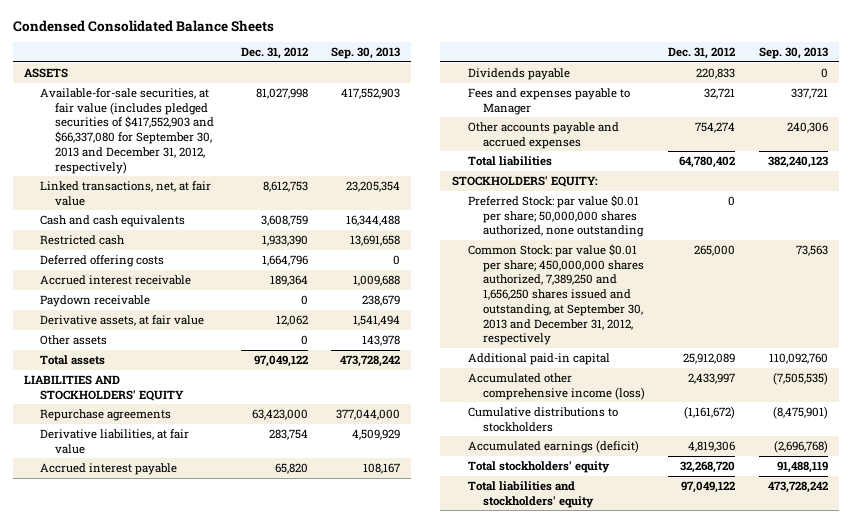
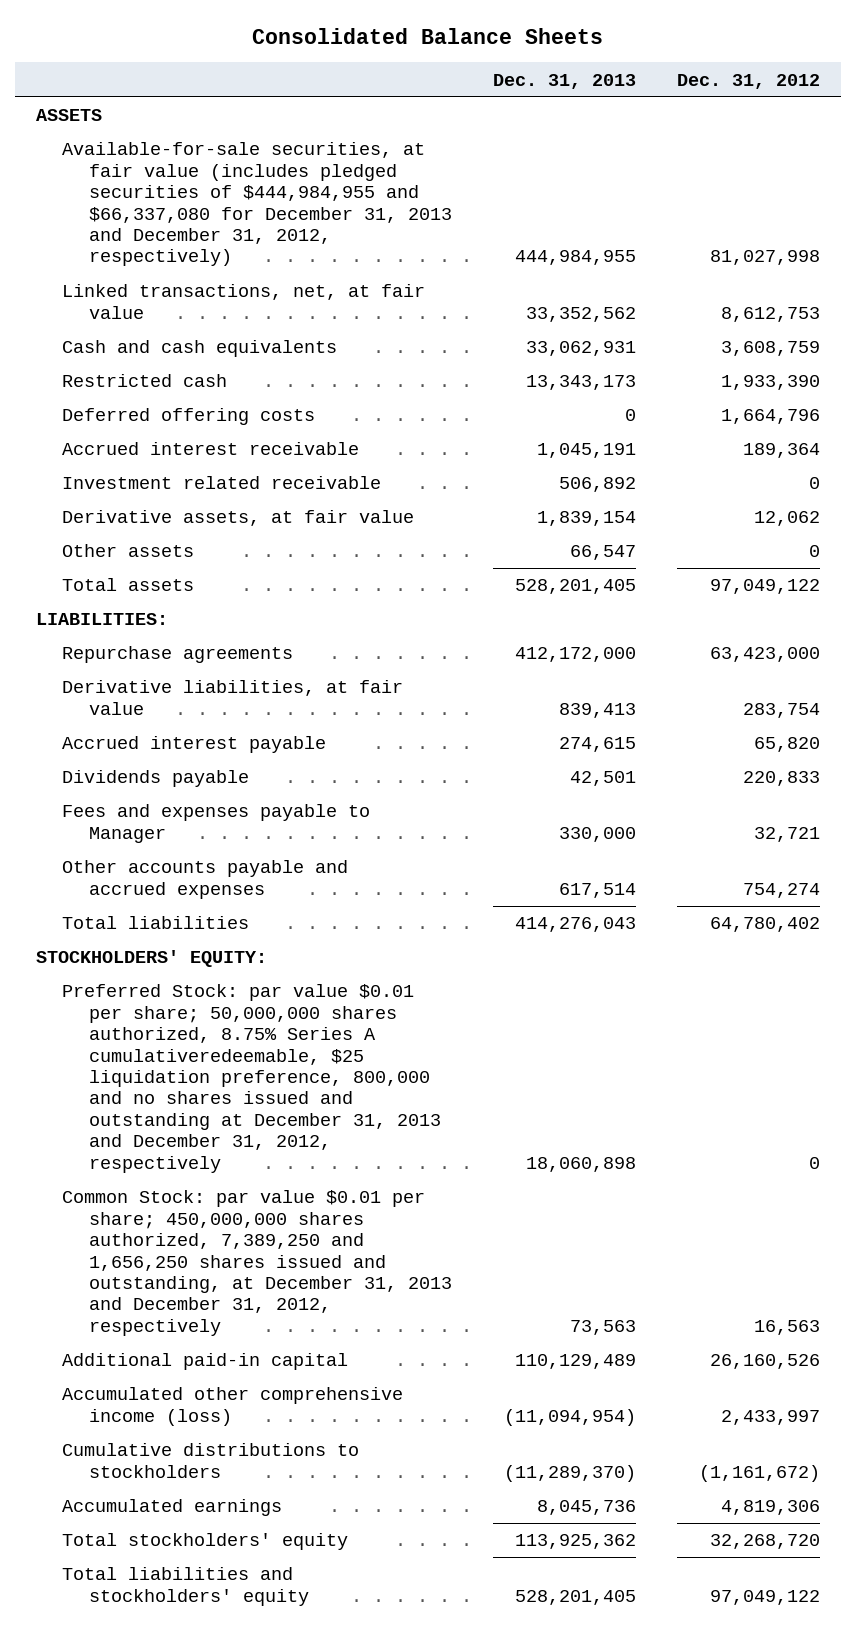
- Condensed Consolidated Balance Sheets
+ Consolidated Balance Sheets
- | Dec. 31, 2012 | Sep. 30, 2013
+ | Dec. 31, 2013 | Dec. 31, 2012
- Available-for-sale securities, at fair value (includes pledged securities of $417,552,903 and $66,337,080 for September 30, 2013 and December 31, 2012, respectively) | 81,027,998 | 417,552,903
+ Available-for-sale securities, at fair value (includes pledged securities of $444,984,955 and $66,337,080 for December 31, 2013 and December 31, 2012, respectively) | 444,984,955 | 81,027,998
- Paydown receivable | 0 | 238,679
+ Investment related receivable | 506,892 | 0
- LIABILITIES AND STOCKHOLDERS' EQUITY
+ LIABILITIES:
- Preferred Stock: par value $0.01 per share; 50,000,000 shares authorized, none outstanding | 0 |
- Common Stock: par value $0.01 per share; 450,000,000 shares authorized, 7,389,250 and 1,656,250 shares issued and outstanding, at September 30, 2013 and December 31, 2012, respectively | 265,000 | 73,563
- Additional paid-in capital | 25,912,089 | 110,092,760
+ Preferred Stock: par value $0.01 per share; 50,000,000 shares authorized, 8.75% Series A cumulativeredeemable, $25 liquidation preference, 800,000 and no shares issued and outstanding at December 31, 2013 and December 31, 2012, respectively | 18,060,898 | 0
+ Common Stock: par value $0.01 per share; 450,000,000 shares authorized, 7,389,250 and 1,656,250 shares issued and outstanding, at December 31, 2013 and December 31, 2012, respectively | 73,563 | 16,563
+ Additional paid-in capital | 110,129,489 | 26,160,526
- Accumulated earnings (deficit) | 4,819,306 | (2,696,768)
+ Accumulated earnings | 8,045,736 | 4,819,306

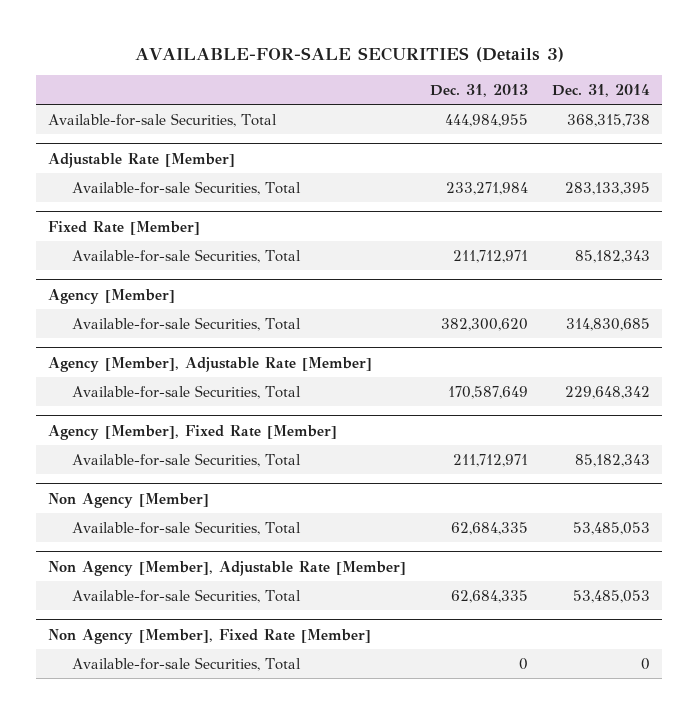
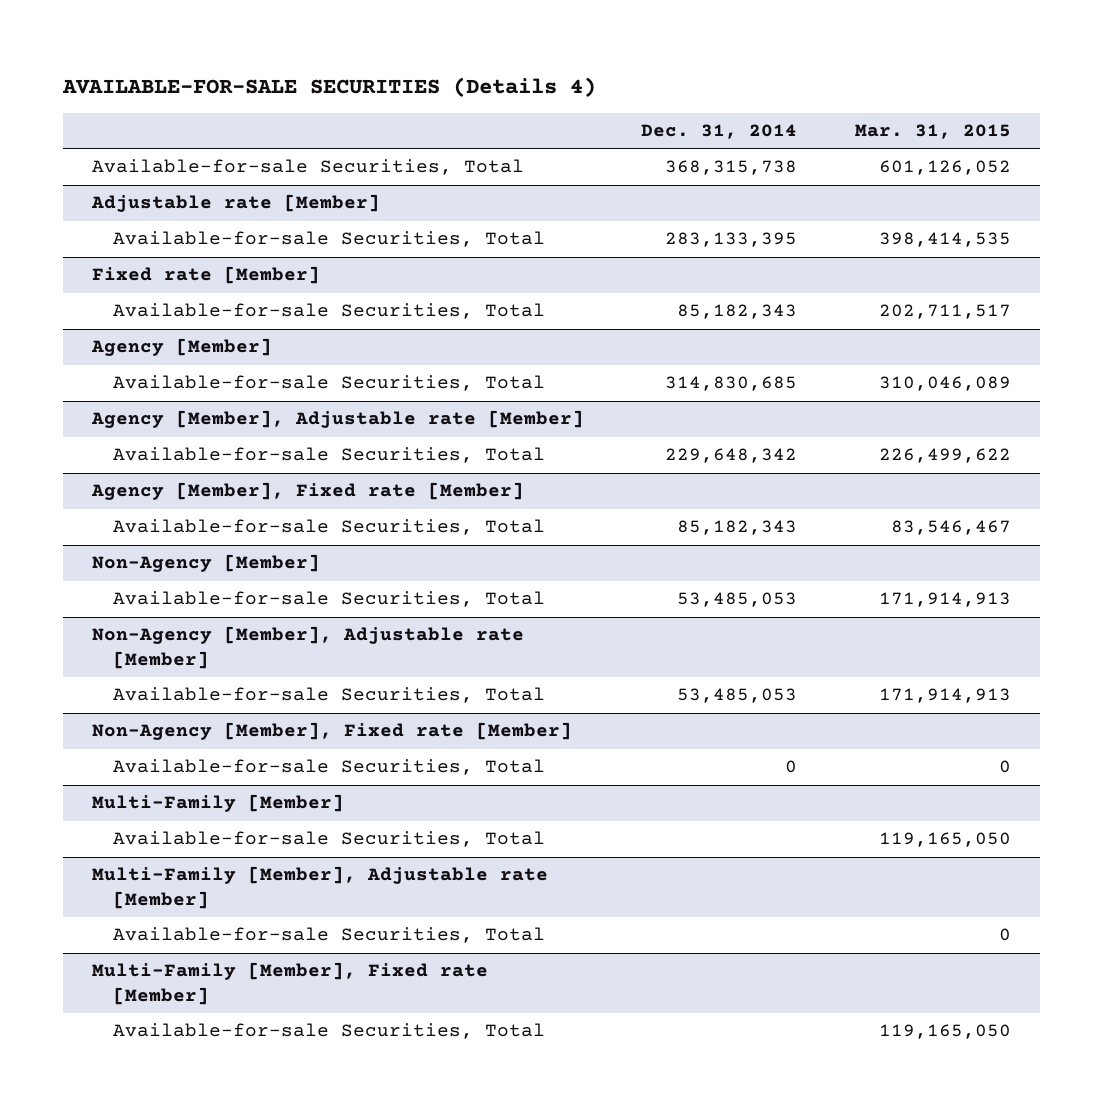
- AVAILABLE-FOR-SALE SECURITIES (Details 3)
+ AVAILABLE-FOR-SALE SECURITIES (Details 4)
- | Dec. 31, 2013 | Dec. 31, 2014
+ | Dec. 31, 2014 | Mar. 31, 2015
- Adjustable Rate [Member]
+ Adjustable rate [Member]
- Fixed Rate [Member]
+ Fixed rate [Member]
- Agency [Member], Adjustable Rate [Member]
+ Agency [Member], Adjustable rate [Member]
- Agency [Member], Fixed Rate [Member]
+ Agency [Member], Fixed rate [Member]
- Non Agency [Member]
+ Non-Agency [Member]
- Non Agency [Member], Adjustable Rate [Member]
+ Non-Agency [Member], Adjustable rate [Member]
- Non Agency [Member], Fixed Rate [Member]
+ Non-Agency [Member], Fixed rate [Member]
+ Multi-Family [Member]
+ Available-for-sale Securities, Total | | 119,165,050
+ Multi-Family [Member], Adjustable rate [Member]
+ Available-for-sale Securities, Total | | 0
+ Multi-Family [Member], Fixed rate [Member]
+ Available-for-sale Securities, Total | | 119,165,050

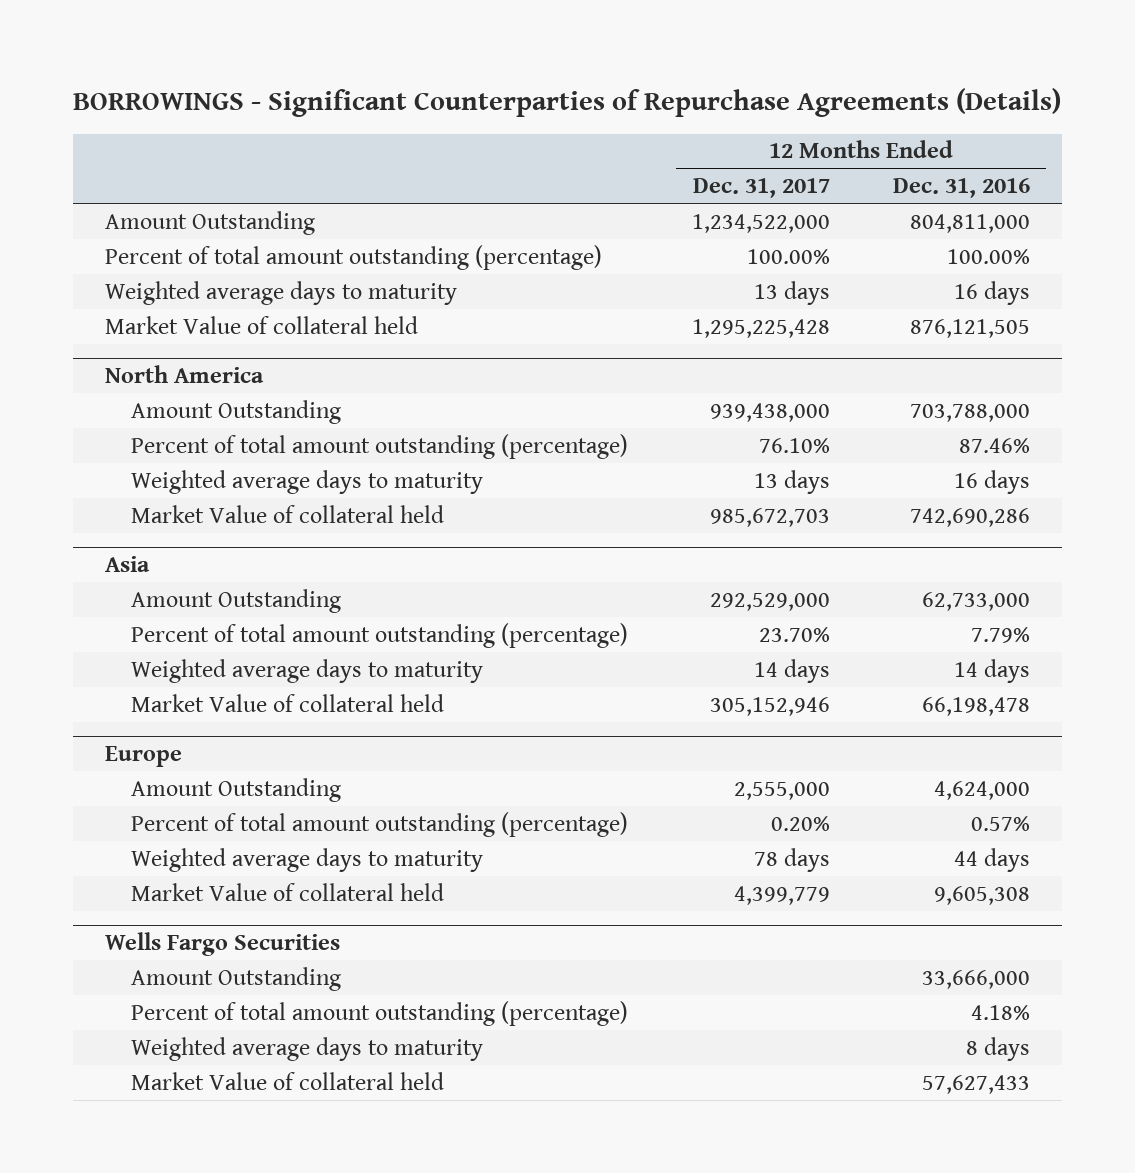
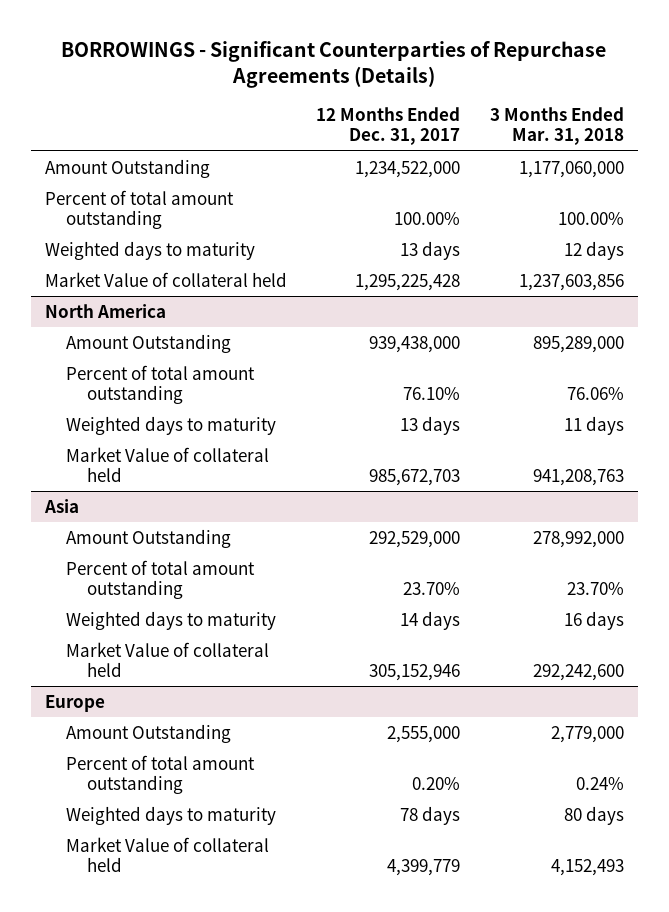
- | 12 Months Ended Dec. 31, 2017 | 12 Months Ended Dec. 31, 2016
+ | 12 Months Ended Dec. 31, 2017 | 3 Months Ended Mar. 31, 2018
- Percent of total amount outstanding (percentage) | 100.00% | 100.00%
- Weighted average days to maturity | 13 days | 16 days
+ Percent of total amount outstanding | 100.00% | 100.00%
+ Weighted days to maturity | 13 days | 12 days
@ North America
- Percent of total amount outstanding (percentage) | 76.10% | 87.46%
- Weighted average days to maturity | 13 days | 16 days
+ Percent of total amount outstanding | 76.10% | 76.06%
+ Weighted days to maturity | 13 days | 11 days
@ Asia
- Percent of total amount outstanding (percentage) | 23.70% | 7.79%
- Weighted average days to maturity | 14 days | 14 days
+ Percent of total amount outstanding | 23.70% | 23.70%
+ Weighted days to maturity | 14 days | 16 days
@ Europe
- Percent of total amount outstanding (percentage) | 0.20% | 0.57%
- Weighted average days to maturity | 78 days | 44 days
+ Percent of total amount outstanding | 0.20% | 0.24%
+ Weighted days to maturity | 78 days | 80 days
- Wells Fargo Securities
- Amount Outstanding | | 33,666,000
- Percent of total amount outstanding (percentage) | | 4.18%
- Weighted average days to maturity | | 8 days
- Market Value of collateral held | | 57,627,433

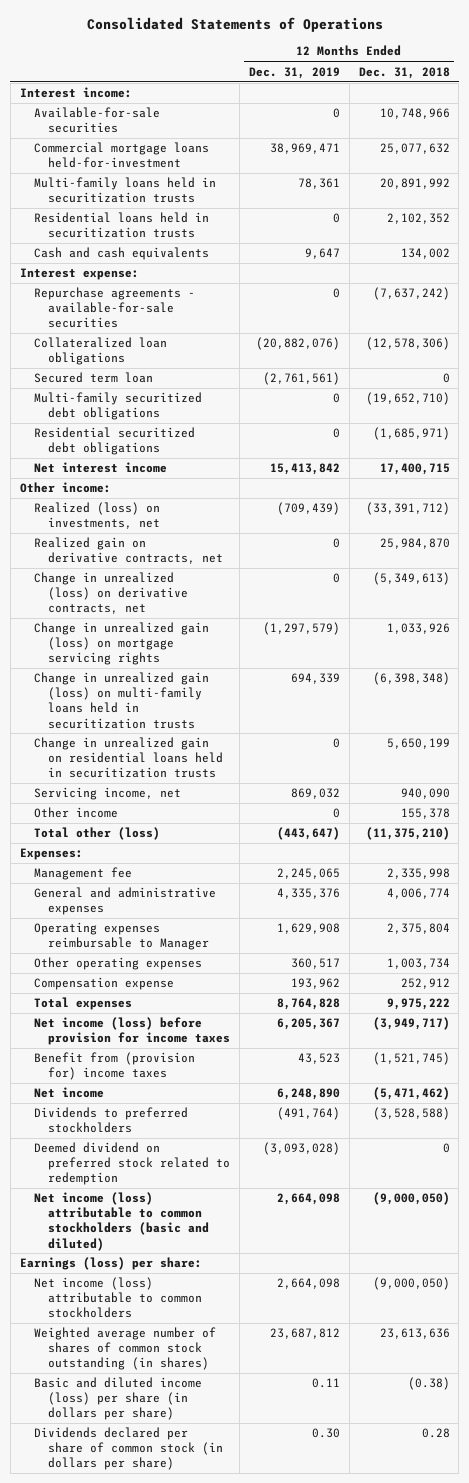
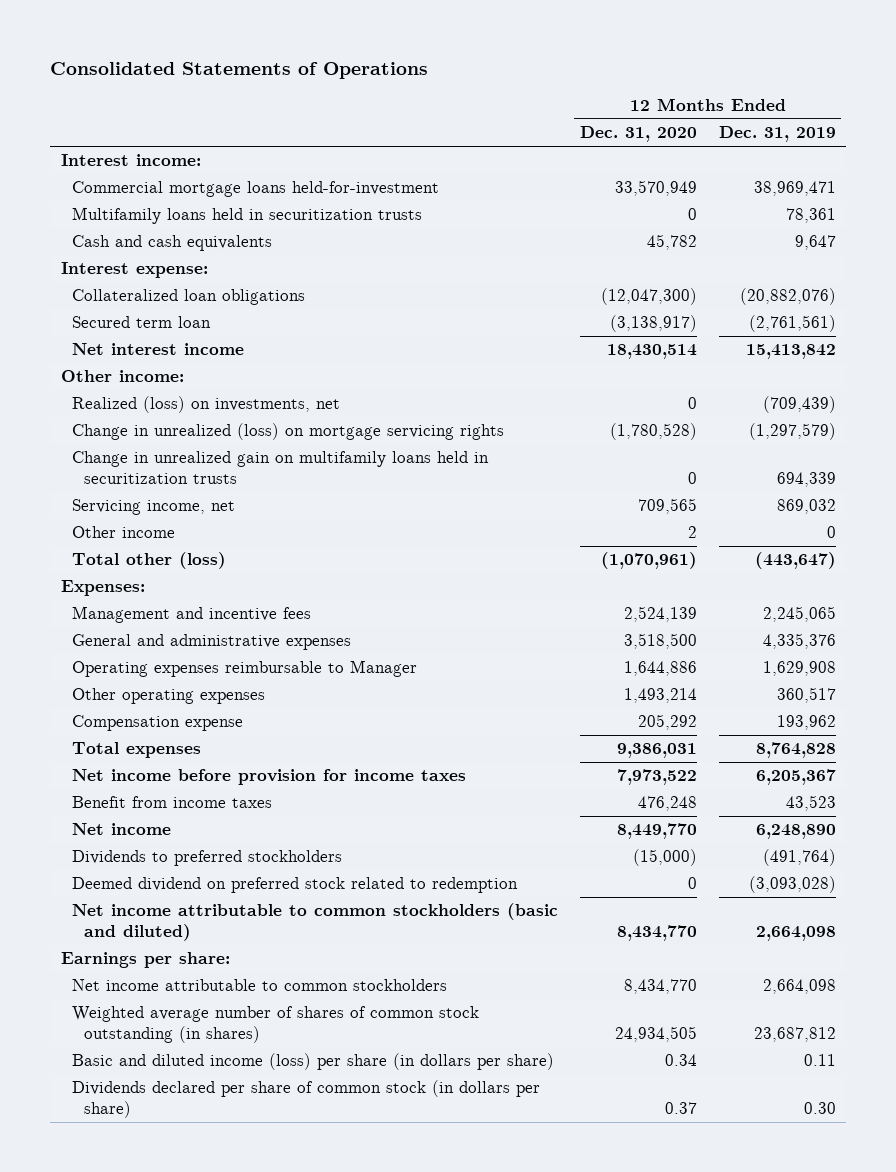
- | 12 Months Ended Dec. 31, 2019 | 12 Months Ended Dec. 31, 2018
+ | 12 Months Ended Dec. 31, 2020 | 12 Months Ended Dec. 31, 2019
- Available-for-sale securities | 0 | 10,748,966
- Multi-family loans held in securitization trusts | 78,361 | 20,891,992
- Residential loans held in securitization trusts | 0 | 2,102,352
+ Multifamily loans held in securitization trusts | 0 | 78,361
- Repurchase agreements - available-for-sale securities | 0 | (7,637,242)
- Multi-family securitized debt obligations | 0 | (19,652,710)
- Residential securitized debt obligations | 0 | (1,685,971)
- Realized gain on derivative contracts, net | 0 | 25,984,870
- Change in unrealized (loss) on derivative contracts, net | 0 | (5,349,613)
- Change in unrealized gain (loss) on mortgage servicing rights | (1,297,579) | 1,033,926
- Change in unrealized gain (loss) on multi-family loans held in securitization trusts | 694,339 | (6,398,348)
- Change in unrealized gain on residential loans held in securitization trusts | 0 | 5,650,199
+ Change in unrealized (loss) on mortgage servicing rights | (1,780,528) | (1,297,579)
+ Change in unrealized gain on multifamily loans held in securitization trusts | 0 | 694,339
- Management fee | 2,245,065 | 2,335,998
+ Management and incentive fees | 2,524,139 | 2,245,065
- Net income (loss) before provision for income taxes | 6,205,367 | (3,949,717)
- Benefit from (provision for) income taxes | 43,523 | (1,521,745)
+ Net income before provision for income taxes | 7,973,522 | 6,205,367
+ Benefit from income taxes | 476,248 | 43,523
- Net income (loss) attributable to common stockholders (basic and diluted) | 2,664,098 | (9,000,050)
- Earnings (loss) per share:
- Net income (loss) attributable to common stockholders | 2,664,098 | (9,000,050)
+ Net income attributable to common stockholders (basic and diluted) | 8,434,770 | 2,664,098
+ Earnings per share:
+ Net income attributable to common stockholders | 8,434,770 | 2,664,098

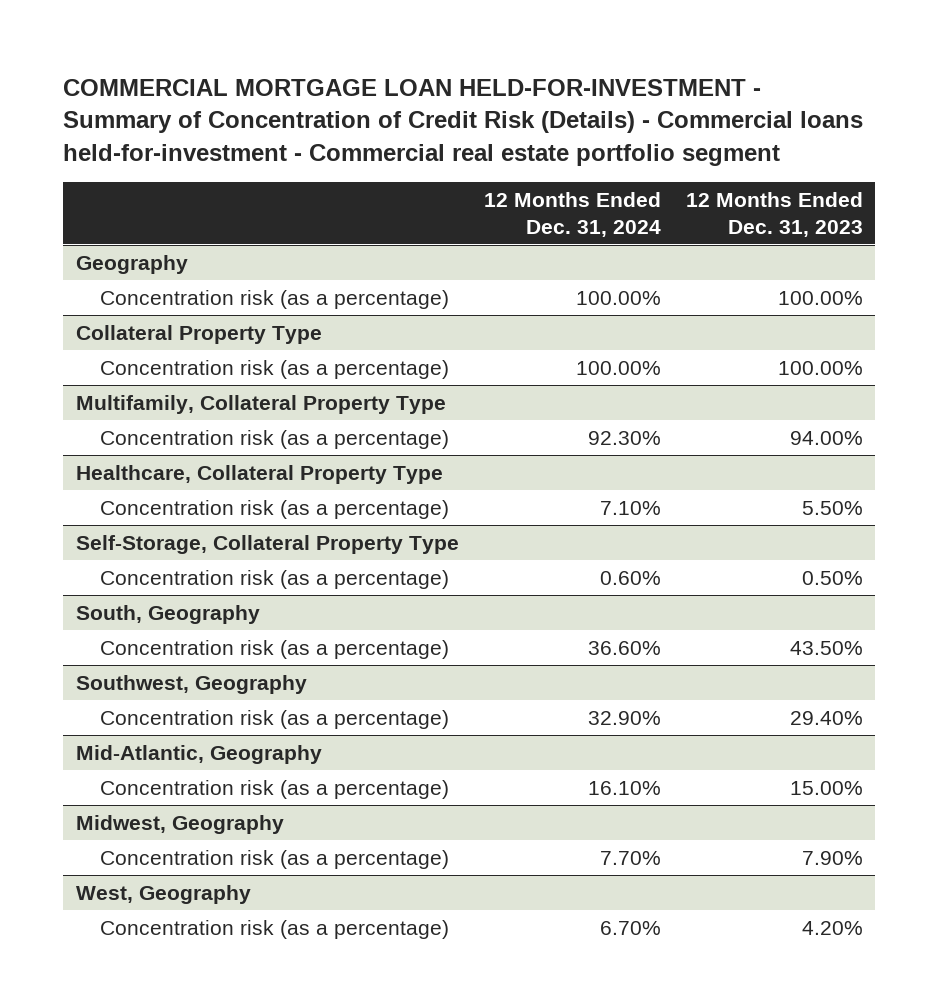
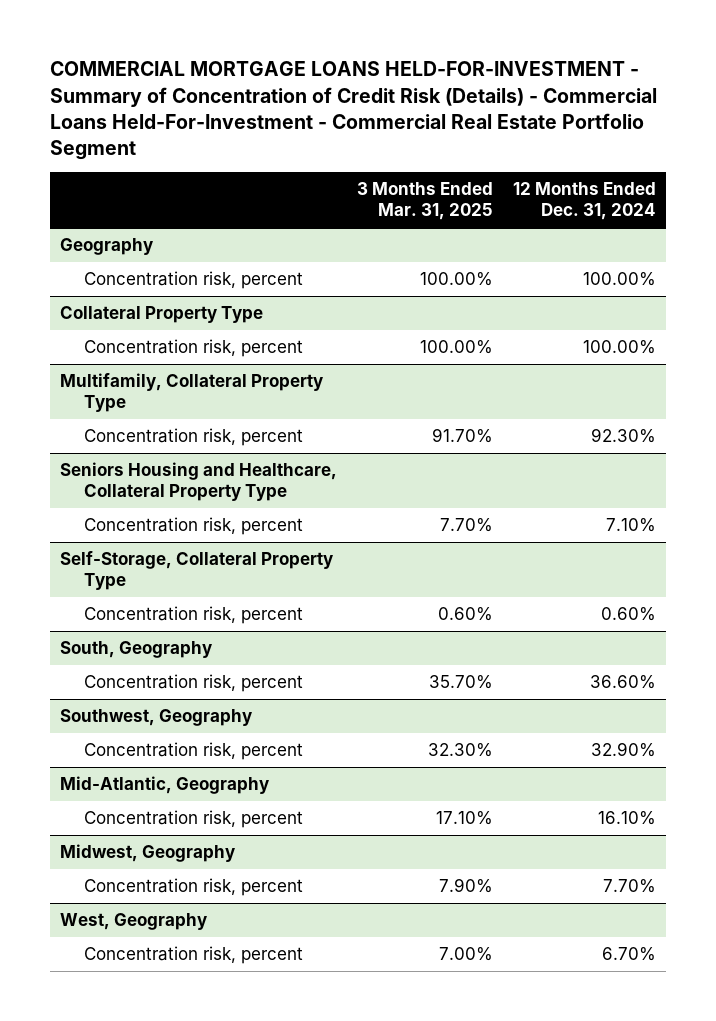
- COMMERCIAL MORTGAGE LOAN HELD-FOR-INVESTMENT - Summary of Concentration of Credit Risk (Details) - Commercial loans held-for-investment - Commercial real estate portfolio segment
+ COMMERCIAL MORTGAGE LOANS HELD-FOR-INVESTMENT - Summary of Concentration of Credit Risk (Details) - Commercial Loans Held-For-Investment - Commercial Real Estate Portfolio Segment
- | 12 Months Ended Dec. 31, 2024 | 12 Months Ended Dec. 31, 2023
+ | 3 Months Ended Mar. 31, 2025 | 12 Months Ended Dec. 31, 2024
@ Geography
- Concentration risk (as a percentage) | 100.00% | 100.00%
+ Concentration risk, percent | 100.00% | 100.00%
@ Collateral Property Type
- Concentration risk (as a percentage) | 100.00% | 100.00%
+ Concentration risk, percent | 100.00% | 100.00%
@ Multifamily, Collateral Property Type
- Concentration risk (as a percentage) | 92.30% | 94.00%
- Healthcare, Collateral Property Type
- Concentration risk (as a percentage) | 7.10% | 5.50%
@ Multifamily, Collateral Property Type
+ Concentration risk, percent | 91.70% | 92.30%
+ Seniors Housing and Healthcare, Collateral Property Type
+ Concentration risk, percent | 7.70% | 7.10%
@ Self-Storage, Collateral Property Type
- Concentration risk (as a percentage) | 0.60% | 0.50%
+ Concentration risk, percent | 0.60% | 0.60%
@ South, Geography
- Concentration risk (as a percentage) | 36.60% | 43.50%
+ Concentration risk, percent | 35.70% | 36.60%
@ Southwest, Geography
- Concentration risk (as a percentage) | 32.90% | 29.40%
+ Concentration risk, percent | 32.30% | 32.90%
@ Mid-Atlantic, Geography
- Concentration risk (as a percentage) | 16.10% | 15.00%
+ Concentration risk, percent | 17.10% | 16.10%
@ Midwest, Geography
- Concentration risk (as a percentage) | 7.70% | 7.90%
+ Concentration risk, percent | 7.90% | 7.70%
@ West, Geography
- Concentration risk (as a percentage) | 6.70% | 4.20%
+ Concentration risk, percent | 7.00% | 6.70%

